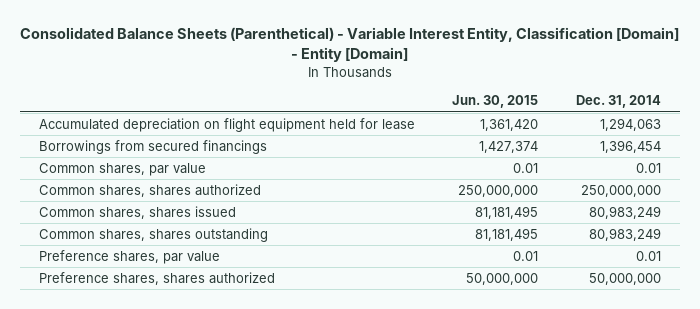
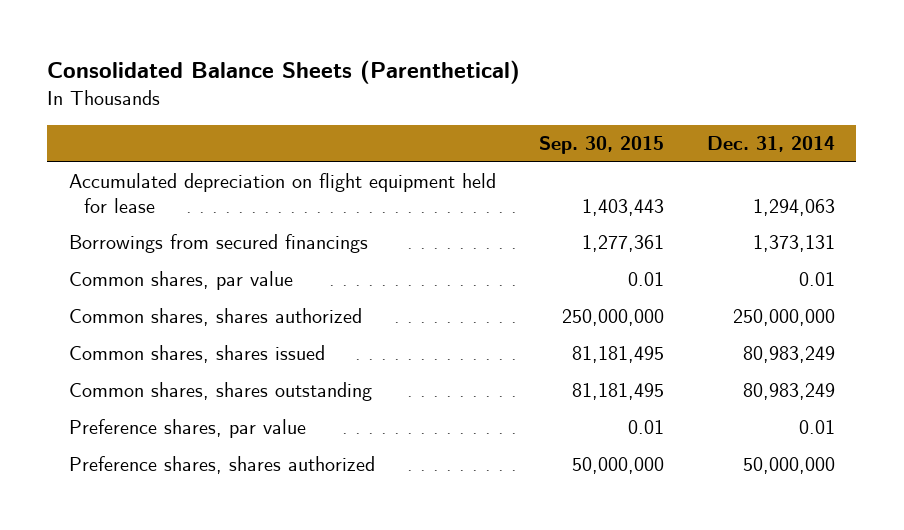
- Consolidated Balance Sheets (Parenthetical) - Variable Interest Entity, Classification [Domain] - Entity [Domain]
+ Consolidated Balance Sheets (Parenthetical)
- | Jun. 30, 2015 | Dec. 31, 2014
+ | Sep. 30, 2015 | Dec. 31, 2014
- Borrowings from secured financings | 1,427,374 | 1,396,454
+ Borrowings from secured financings | 1,277,361 | 1,373,131

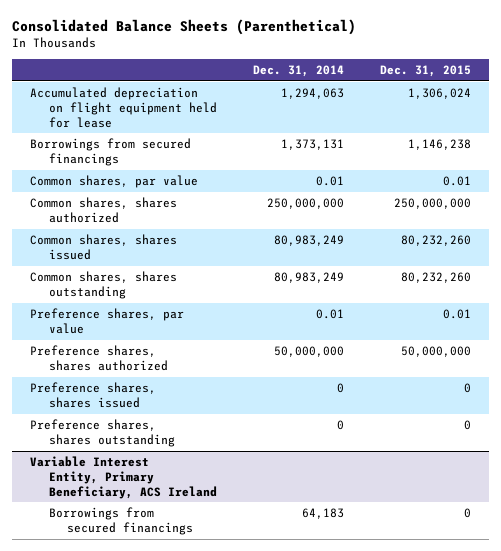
- | Sep. 30, 2015 | Dec. 31, 2014
+ | Dec. 31, 2014 | Dec. 31, 2015
+ Preference shares, shares issued | 0 | 0
+ Preference shares, shares outstanding | 0 | 0
+ Variable Interest Entity, Primary Beneficiary, ACS Ireland
+ Borrowings from secured financings | 64,183 | 0

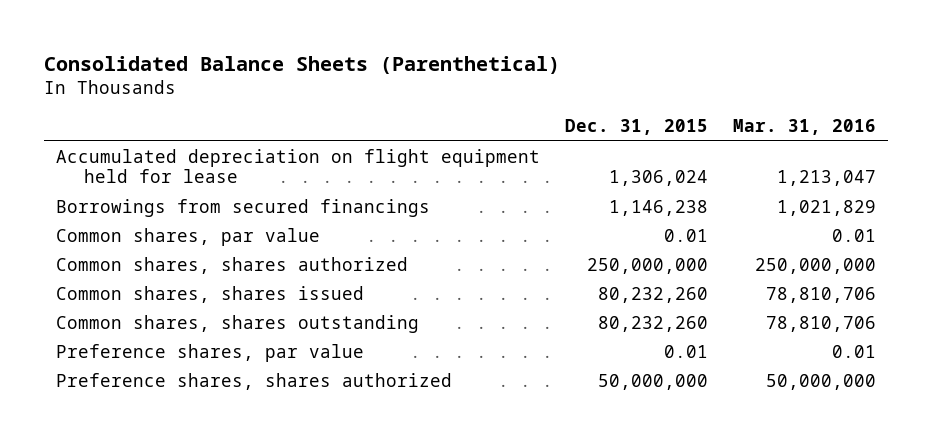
- | Dec. 31, 2014 | Dec. 31, 2015
+ | Dec. 31, 2015 | Mar. 31, 2016
- Preference shares, shares issued | 0 | 0
- Preference shares, shares outstanding | 0 | 0
- Variable Interest Entity, Primary Beneficiary, ACS Ireland
- Borrowings from secured financings | 64,183 | 0

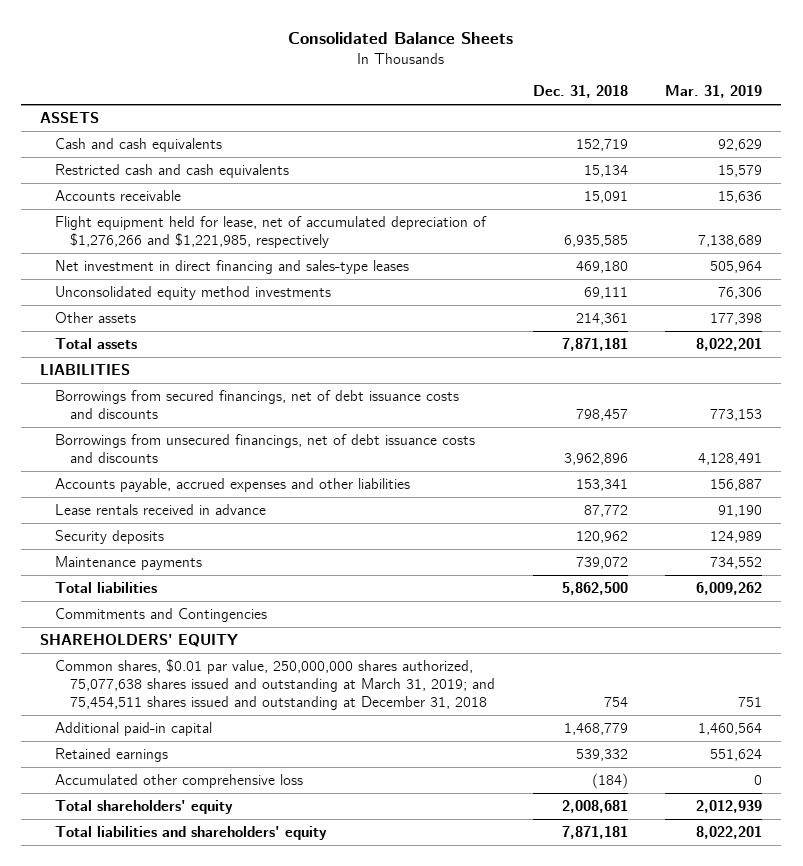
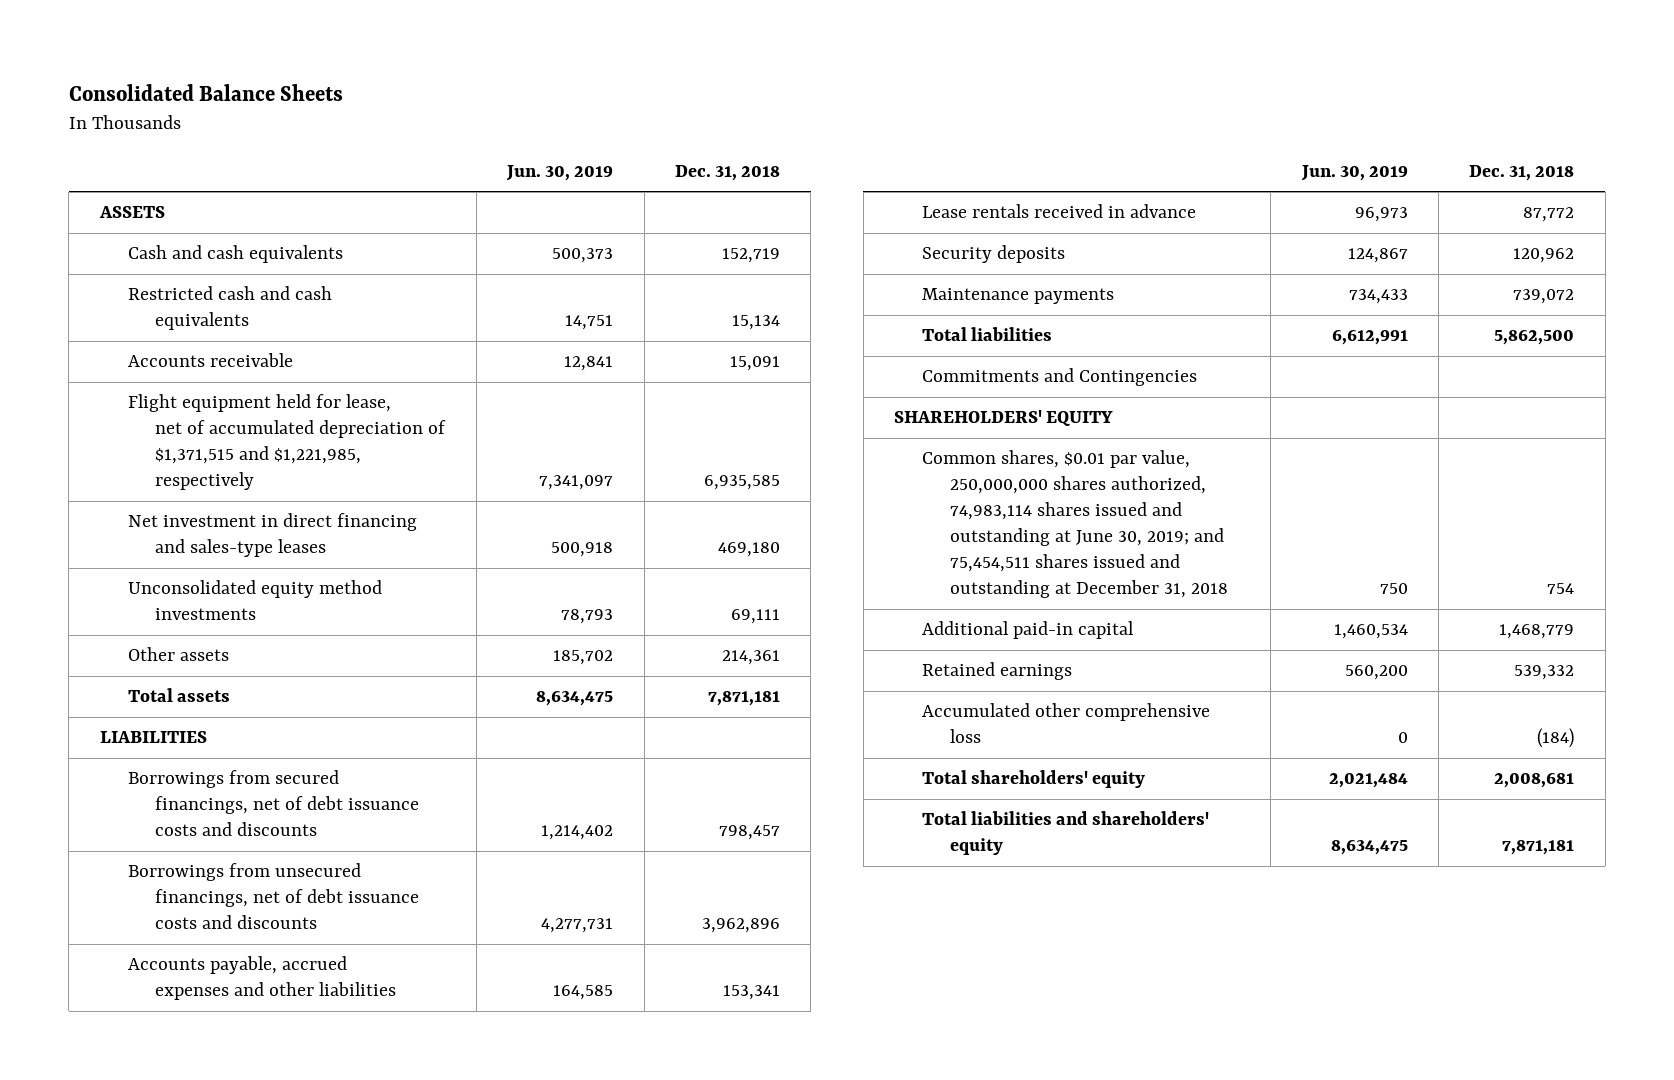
- | Dec. 31, 2018 | Mar. 31, 2019
+ | Jun. 30, 2019 | Dec. 31, 2018
- Flight equipment held for lease, net of accumulated depreciation of $1,276,266 and $1,221,985, respectively | 6,935,585 | 7,138,689
+ Flight equipment held for lease, net of accumulated depreciation of $1,371,515 and $1,221,985, respectively | 7,341,097 | 6,935,585
- Common shares, $0.01 par value, 250,000,000 shares authorized, 75,077,638 shares issued and outstanding at March 31, 2019; and 75,454,511 shares issued and outstanding at December 31, 2018 | 754 | 751
+ Common shares, $0.01 par value, 250,000,000 shares authorized, 74,983,114 shares issued and outstanding at June 30, 2019; and 75,454,511 shares issued and outstanding at December 31, 2018 | 750 | 754

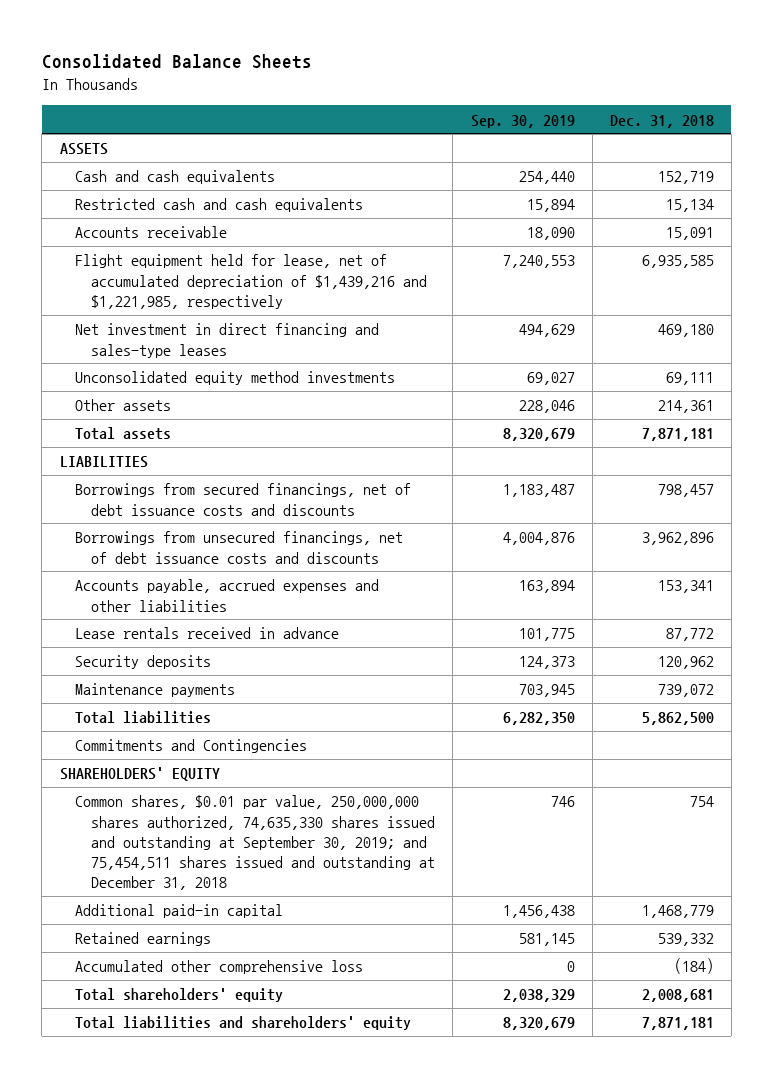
- | Jun. 30, 2019 | Dec. 31, 2018
+ | Sep. 30, 2019 | Dec. 31, 2018
- Flight equipment held for lease, net of accumulated depreciation of $1,371,515 and $1,221,985, respectively | 7,341,097 | 6,935,585
+ Flight equipment held for lease, net of accumulated depreciation of $1,439,216 and $1,221,985, respectively | 7,240,553 | 6,935,585
- Common shares, $0.01 par value, 250,000,000 shares authorized, 74,983,114 shares issued and outstanding at June 30, 2019; and 75,454,511 shares issued and outstanding at December 31, 2018 | 750 | 754
+ Common shares, $0.01 par value, 250,000,000 shares authorized, 74,635,330 shares issued and outstanding at September 30, 2019; and 75,454,511 shares issued and outstanding at December 31, 2018 | 746 | 754

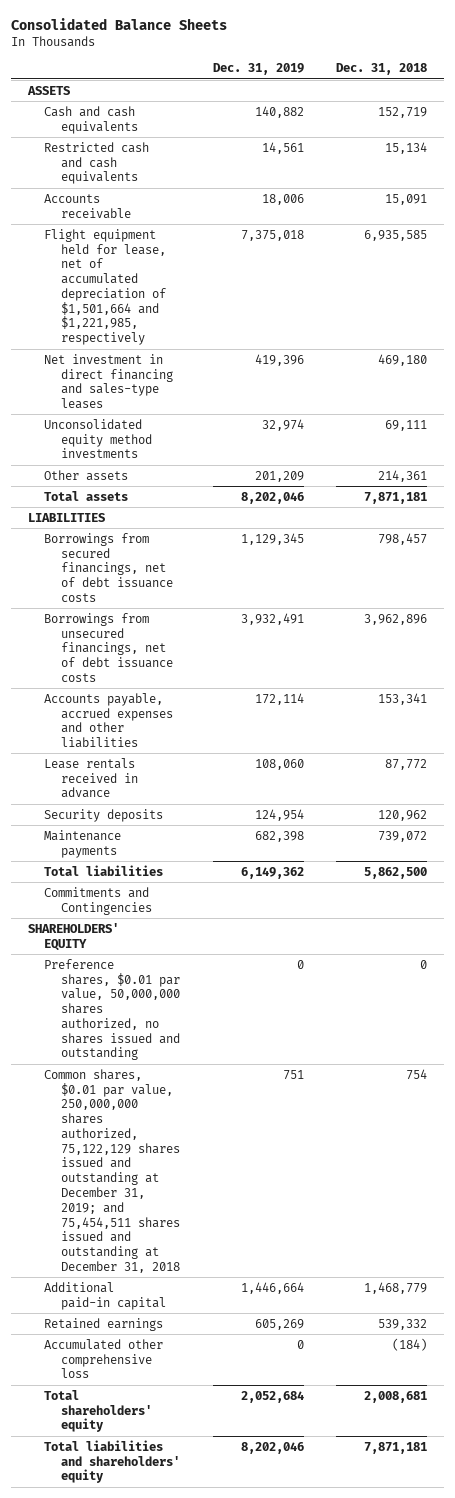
- | Sep. 30, 2019 | Dec. 31, 2018
+ | Dec. 31, 2019 | Dec. 31, 2018
- Flight equipment held for lease, net of accumulated depreciation of $1,439,216 and $1,221,985, respectively | 7,240,553 | 6,935,585
+ Flight equipment held for lease, net of accumulated depreciation of $1,501,664 and $1,221,985, respectively | 7,375,018 | 6,935,585
- Borrowings from secured financings, net of debt issuance costs and discounts | 1,183,487 | 798,457
- Borrowings from unsecured financings, net of debt issuance costs and discounts | 4,004,876 | 3,962,896
+ Borrowings from secured financings, net of debt issuance costs | 1,129,345 | 798,457
+ Borrowings from unsecured financings, net of debt issuance costs | 3,932,491 | 3,962,896
- Common shares, $0.01 par value, 250,000,000 shares authorized, 74,635,330 shares issued and outstanding at September 30, 2019; and 75,454,511 shares issued and outstanding at December 31, 2018 | 746 | 754
+ Preference shares, $0.01 par value, 50,000,000 shares authorized, no shares issued and outstanding | 0 | 0
+ Common shares, $0.01 par value, 250,000,000 shares authorized, 75,122,129 shares issued and outstanding at December 31, 2019; and 75,454,511 shares issued and outstanding at December 31, 2018 | 751 | 754

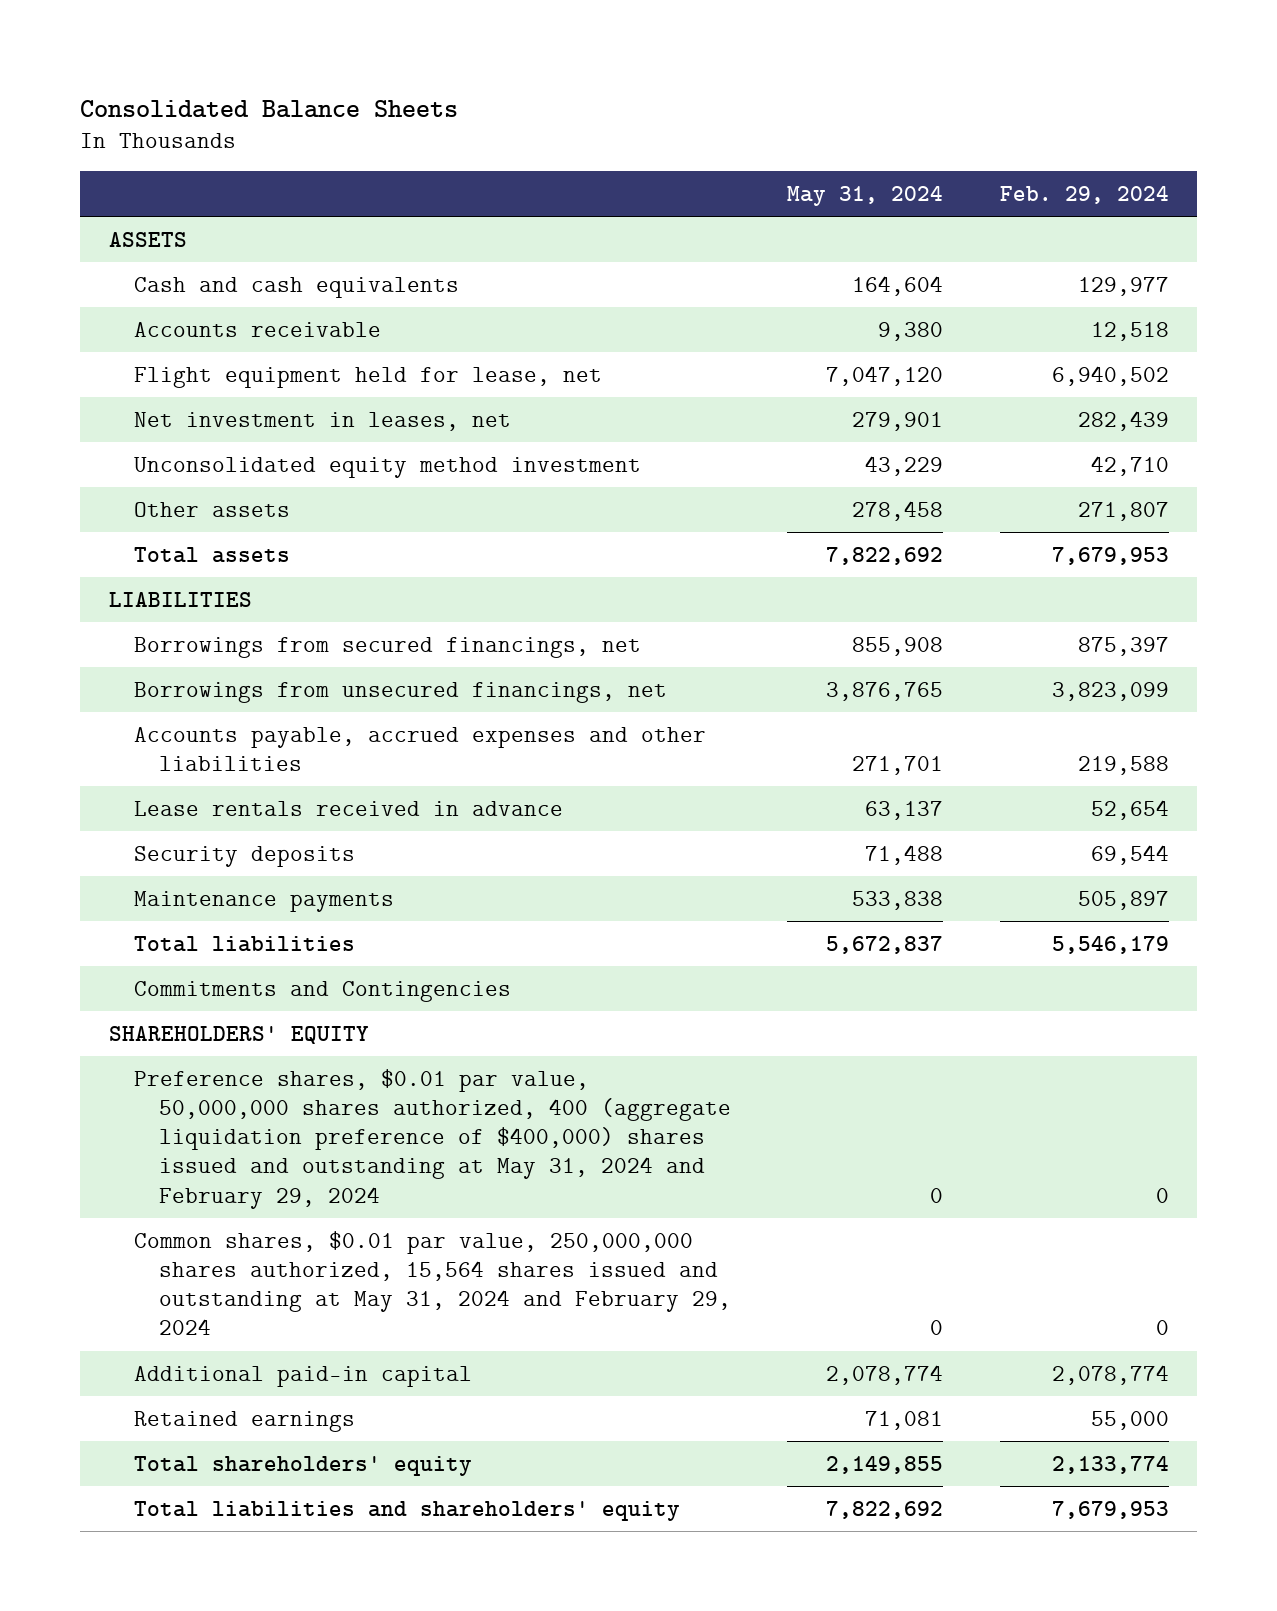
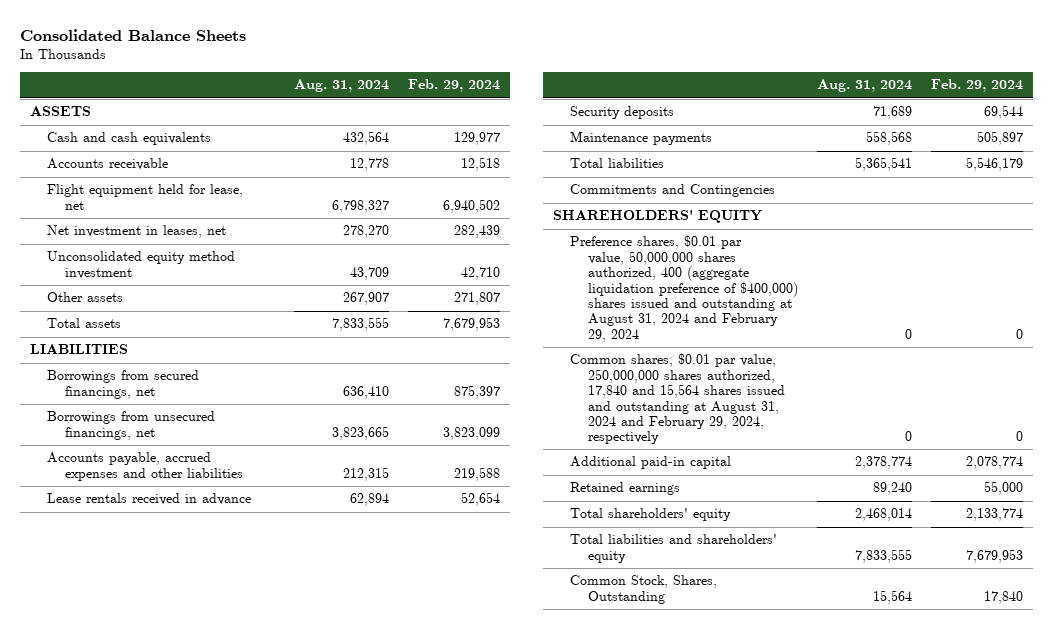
- | May 31, 2024 | Feb. 29, 2024
+ | Aug. 31, 2024 | Feb. 29, 2024
- Preference shares, $0.01 par value, 50,000,000 shares authorized, 400 (aggregate liquidation preference of $400,000) shares issued and outstanding at May 31, 2024 and February 29, 2024 | 0 | 0
- Common shares, $0.01 par value, 250,000,000 shares authorized, 15,564 shares issued and outstanding at May 31, 2024 and February 29, 2024 | 0 | 0
+ Preference shares, $0.01 par value, 50,000,000 shares authorized, 400 (aggregate liquidation preference of $400,000) shares issued and outstanding at August 31, 2024 and February 29, 2024 | 0 | 0
+ Common shares, $0.01 par value, 250,000,000 shares authorized, 17,840 and 15,564 shares issued and outstanding at August 31, 2024 and February 29, 2024, respectively | 0 | 0
+ Common Stock, Shares, Outstanding | 15,564 | 17,840

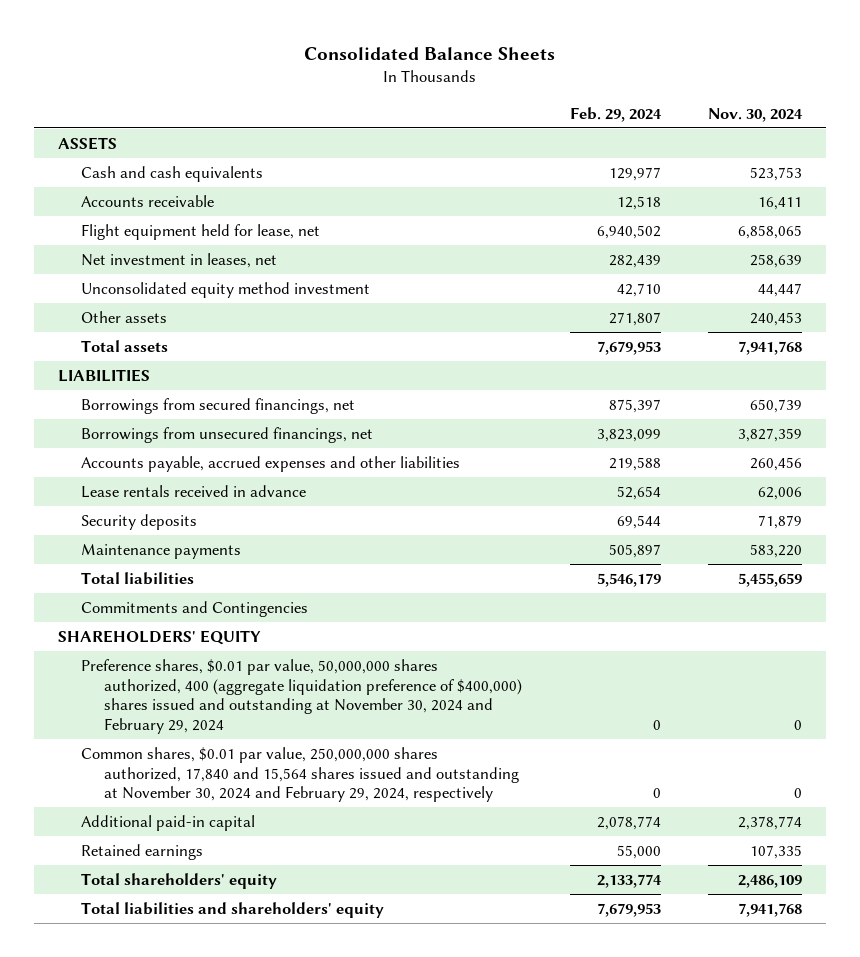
- | Aug. 31, 2024 | Feb. 29, 2024
+ | Feb. 29, 2024 | Nov. 30, 2024
- Preference shares, $0.01 par value, 50,000,000 shares authorized, 400 (aggregate liquidation preference of $400,000) shares issued and outstanding at August 31, 2024 and February 29, 2024 | 0 | 0
- Common shares, $0.01 par value, 250,000,000 shares authorized, 17,840 and 15,564 shares issued and outstanding at August 31, 2024 and February 29, 2024, respectively | 0 | 0
+ Preference shares, $0.01 par value, 50,000,000 shares authorized, 400 (aggregate liquidation preference of $400,000) shares issued and outstanding at November 30, 2024 and February 29, 2024 | 0 | 0
+ Common shares, $0.01 par value, 250,000,000 shares authorized, 17,840 and 15,564 shares issued and outstanding at November 30, 2024 and February 29, 2024, respectively | 0 | 0
- Common Stock, Shares, Outstanding | 15,564 | 17,840

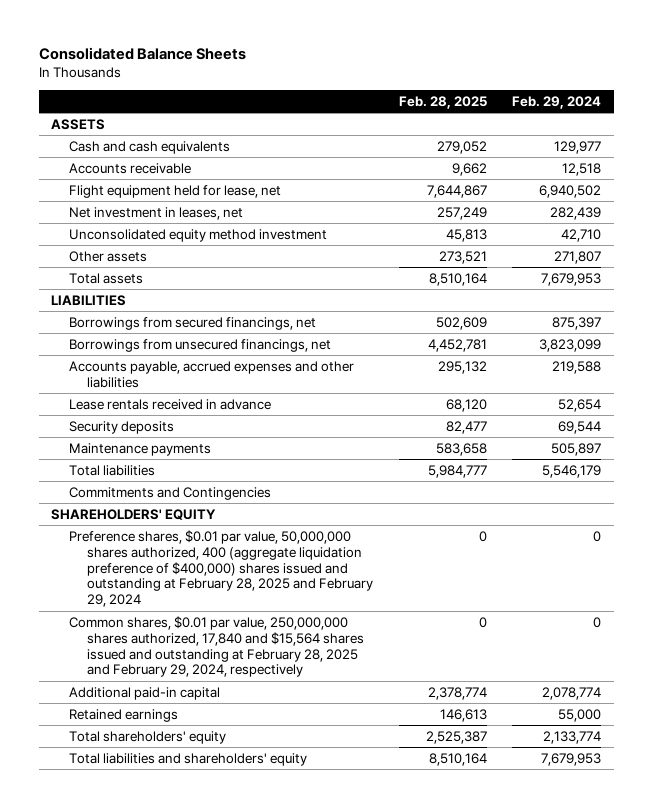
- | Feb. 29, 2024 | Nov. 30, 2024
+ | Feb. 28, 2025 | Feb. 29, 2024
- Preference shares, $0.01 par value, 50,000,000 shares authorized, 400 (aggregate liquidation preference of $400,000) shares issued and outstanding at November 30, 2024 and February 29, 2024 | 0 | 0
- Common shares, $0.01 par value, 250,000,000 shares authorized, 17,840 and 15,564 shares issued and outstanding at November 30, 2024 and February 29, 2024, respectively | 0 | 0
+ Preference shares, $0.01 par value, 50,000,000 shares authorized, 400 (aggregate liquidation preference of $400,000) shares issued and outstanding at February 28, 2025 and February 29, 2024 | 0 | 0
+ Common shares, $0.01 par value, 250,000,000 shares authorized, 17,840 and $15,564 shares issued and outstanding at February 28, 2025 and February 29, 2024, respectively | 0 | 0

